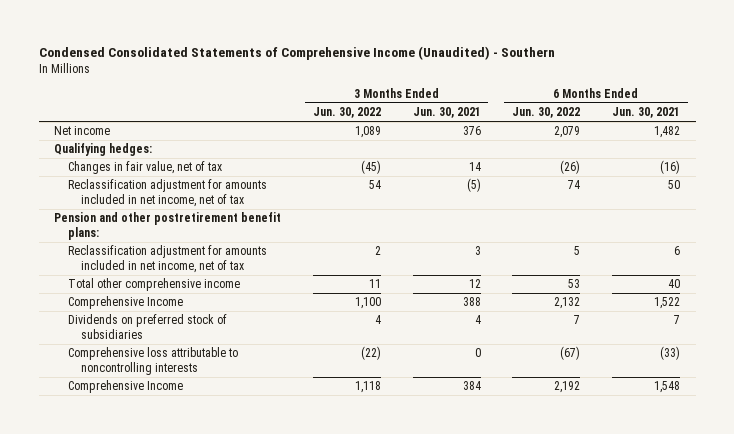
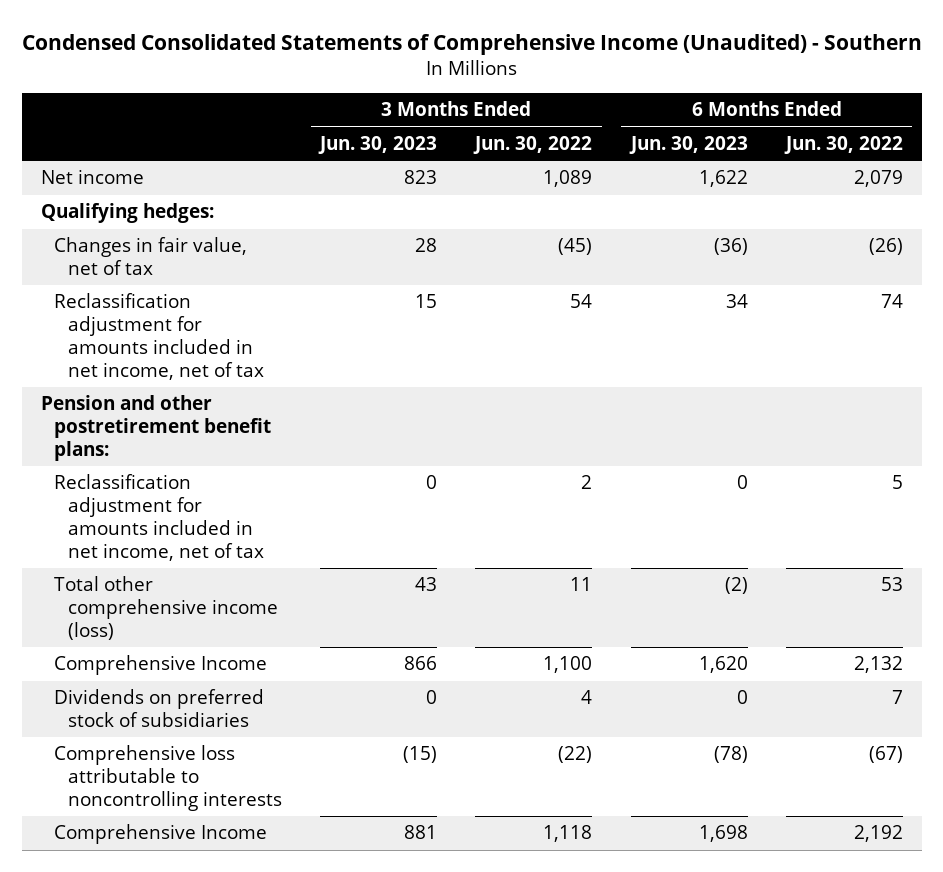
- | 3 Months Ended Jun. 30, 2022 | 3 Months Ended Jun. 30, 2021 | 6 Months Ended Jun. 30, 2022 | 6 Months Ended Jun. 30, 2021
+ | 3 Months Ended Jun. 30, 2023 | 3 Months Ended Jun. 30, 2022 | 6 Months Ended Jun. 30, 2023 | 6 Months Ended Jun. 30, 2022
- Total other comprehensive income | 11 | 12 | 53 | 40
+ Total other comprehensive income (loss) | 43 | 11 | (2) | 53

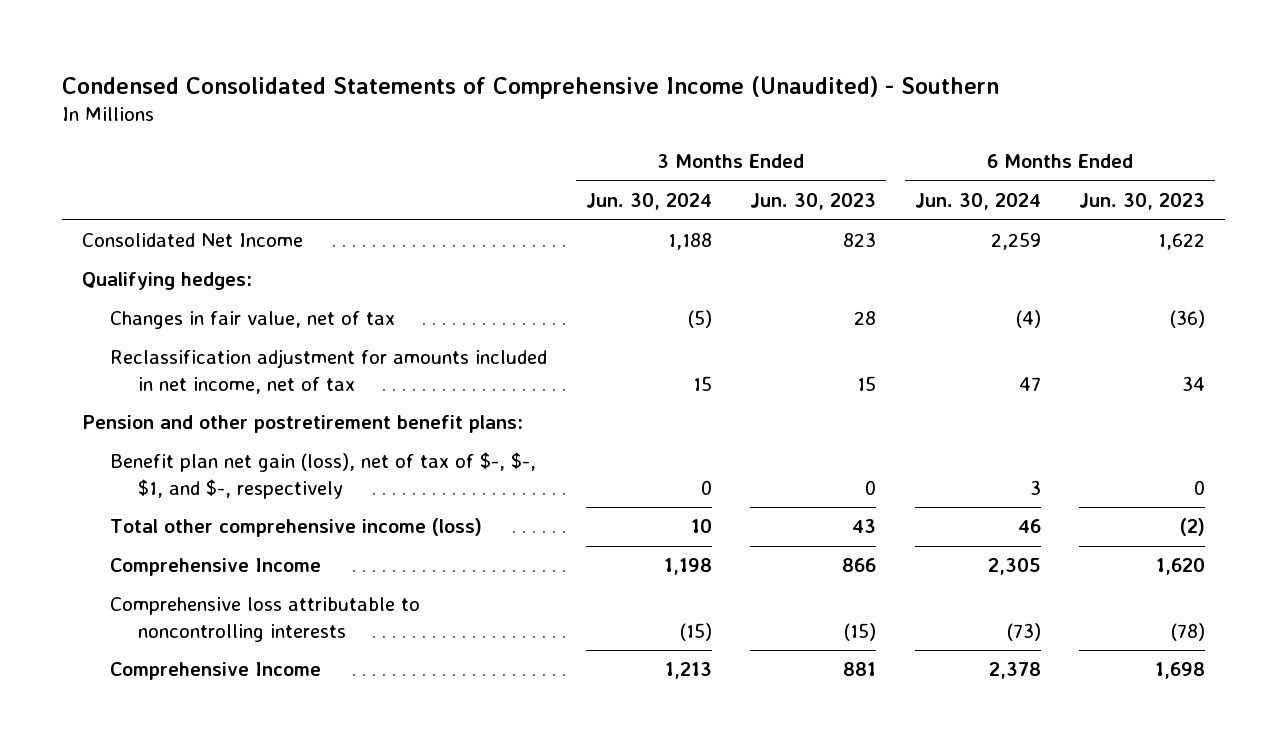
- | 3 Months Ended Jun. 30, 2023 | 3 Months Ended Jun. 30, 2022 | 6 Months Ended Jun. 30, 2023 | 6 Months Ended Jun. 30, 2022
+ | 3 Months Ended Jun. 30, 2024 | 3 Months Ended Jun. 30, 2023 | 6 Months Ended Jun. 30, 2024 | 6 Months Ended Jun. 30, 2023
- Net income | 823 | 1,089 | 1,622 | 2,079
+ Consolidated Net Income | 1,188 | 823 | 2,259 | 1,622
- Reclassification adjustment for amounts included in net income, net of tax | 0 | 2 | 0 | 5
+ Benefit plan net gain (loss), net of tax of $-, $-, $1, and $-, respectively | 0 | 0 | 3 | 0
- Dividends on preferred stock of subsidiaries | 0 | 4 | 0 | 7

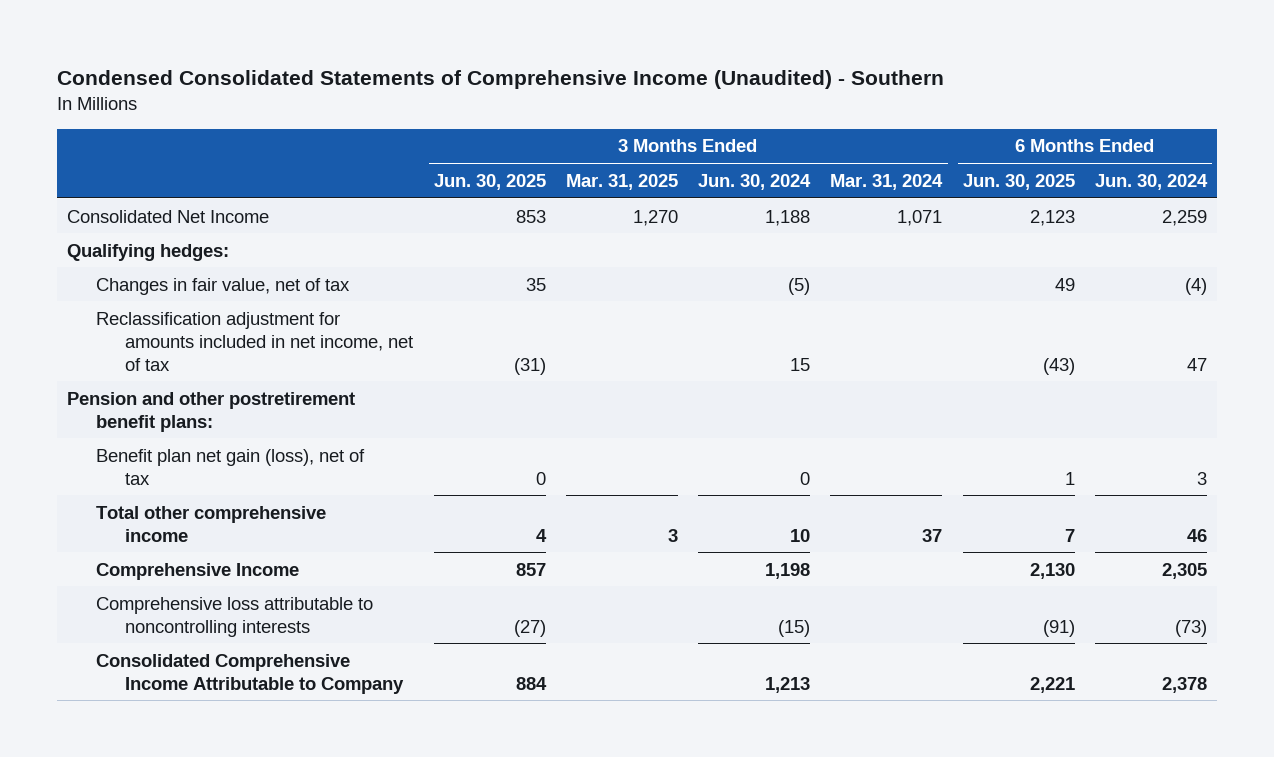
- | 3 Months Ended Jun. 30, 2024 | 3 Months Ended Jun. 30, 2023 | 6 Months Ended Jun. 30, 2024 | 6 Months Ended Jun. 30, 2023
+ | 3 Months Ended Jun. 30, 2025 | 3 Months Ended Mar. 31, 2025 | 3 Months Ended Jun. 30, 2024 | 3 Months Ended Mar. 31, 2024 | 6 Months Ended Jun. 30, 2025 | 6 Months Ended Jun. 30, 2024
- Benefit plan net gain (loss), net of tax of $-, $-, $1, and $-, respectively | 0 | 0 | 3 | 0
- Total other comprehensive income (loss) | 10 | 43 | 46 | (2)
+ Benefit plan net gain (loss), net of tax | 0 | | 0 | | 1 | 3
+ Total other comprehensive income | 4 | 3 | 10 | 37 | 7 | 46
- Comprehensive Income | 1,213 | 881 | 2,378 | 1,698
+ Consolidated Comprehensive Income Attributable to Company | 884 | | 1,213 | | 2,221 | 2,378

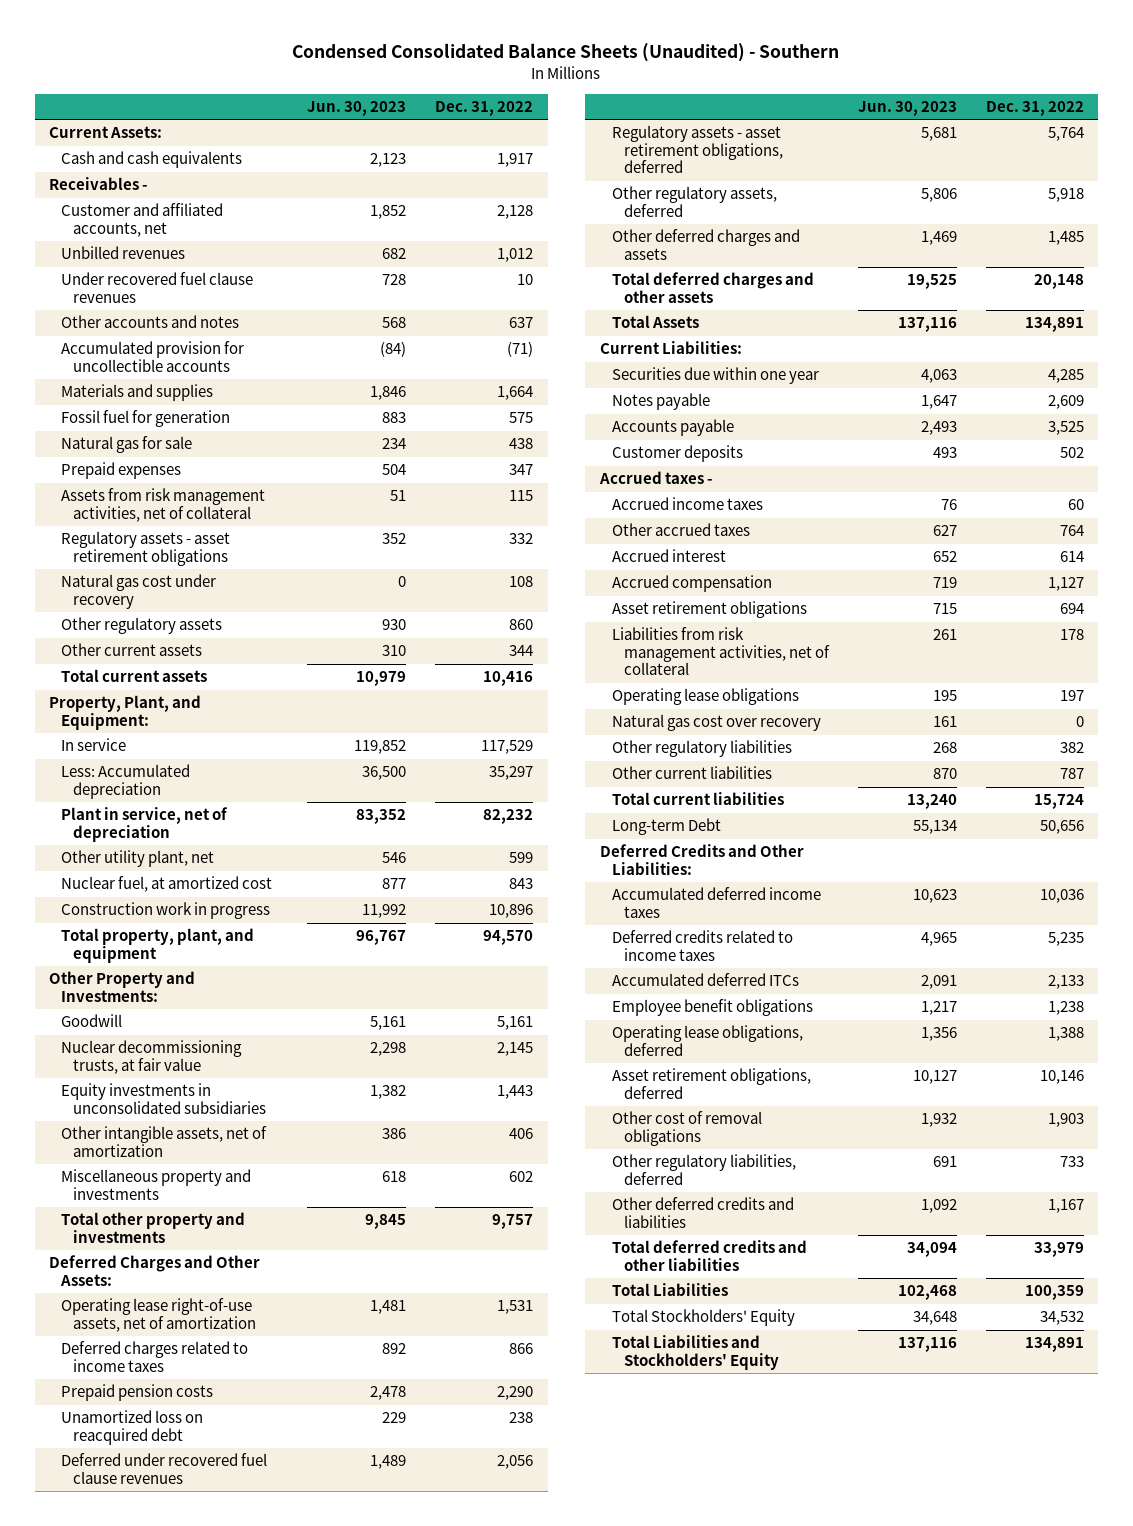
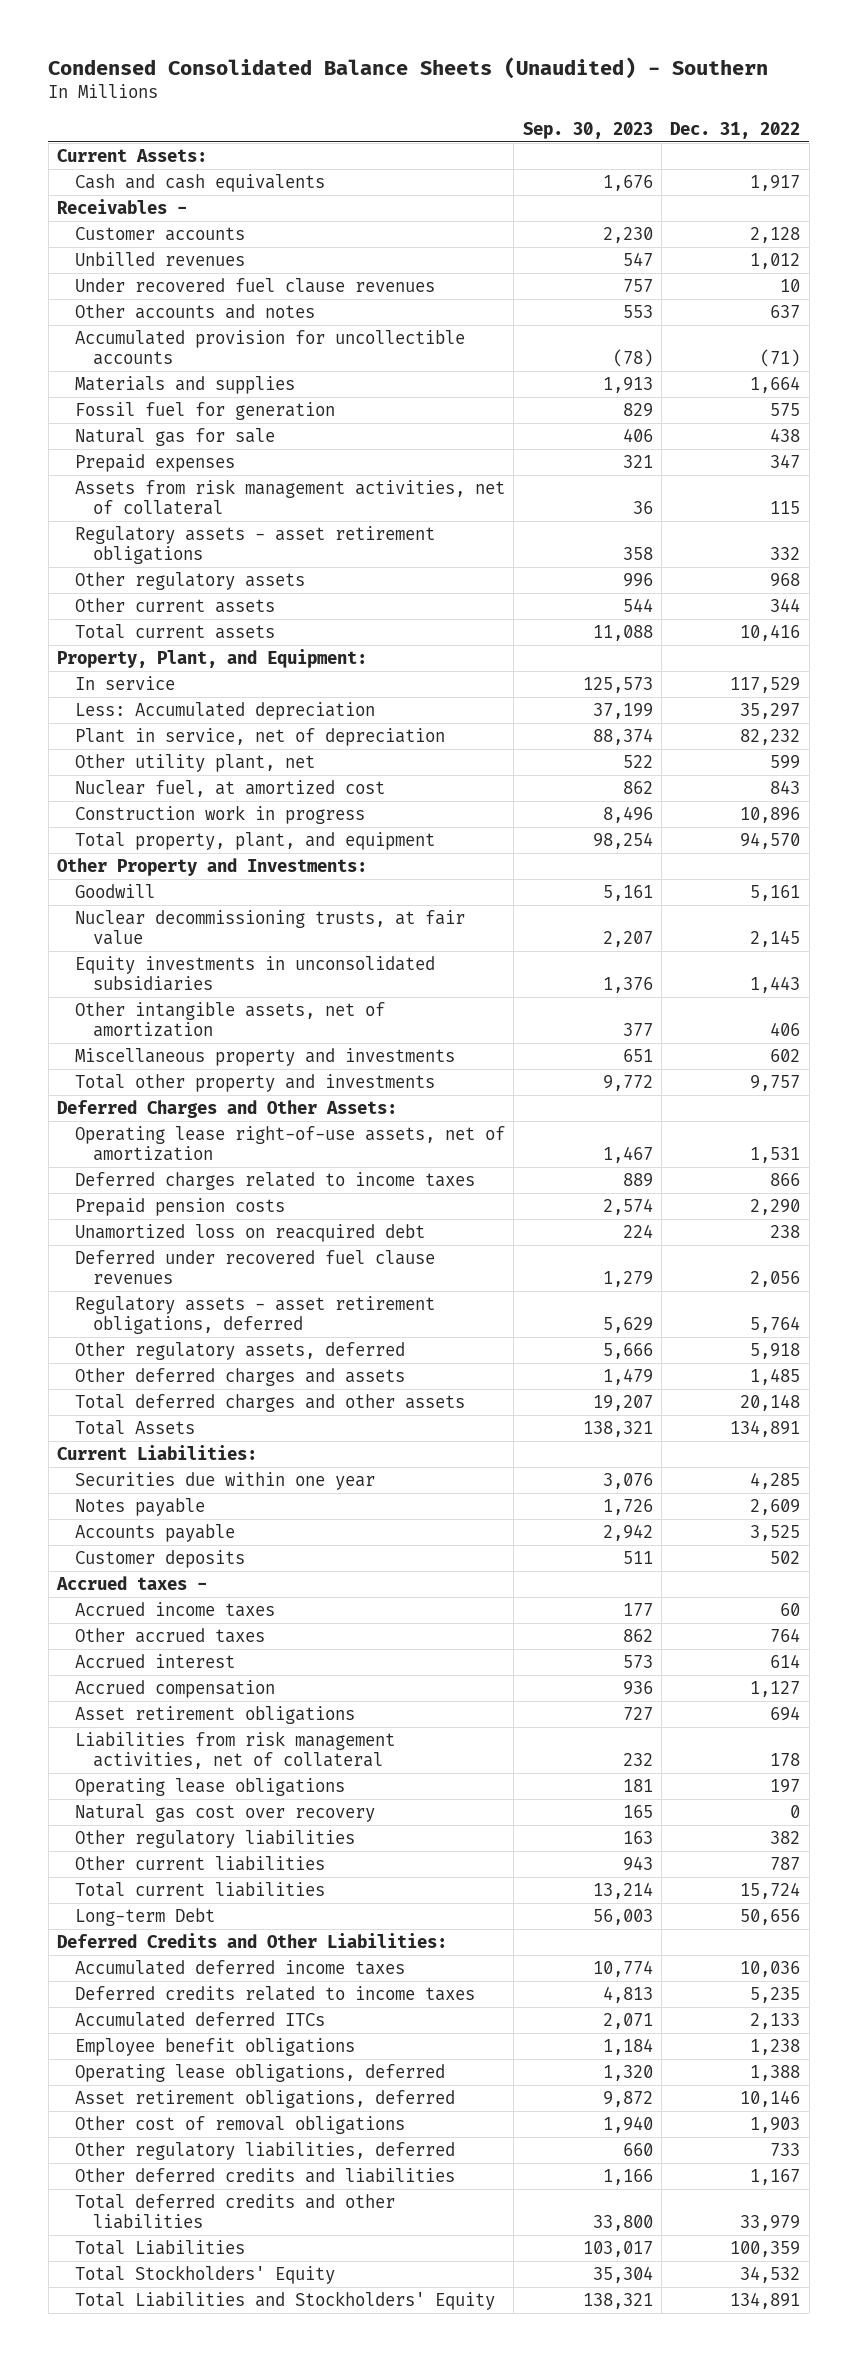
- | Jun. 30, 2023 | Dec. 31, 2022
+ | Sep. 30, 2023 | Dec. 31, 2022
- Customer and affiliated accounts, net | 1,852 | 2,128
+ Customer accounts | 2,230 | 2,128
- Natural gas cost under recovery | 0 | 108
- Other regulatory assets | 930 | 860
+ Other regulatory assets | 996 | 968

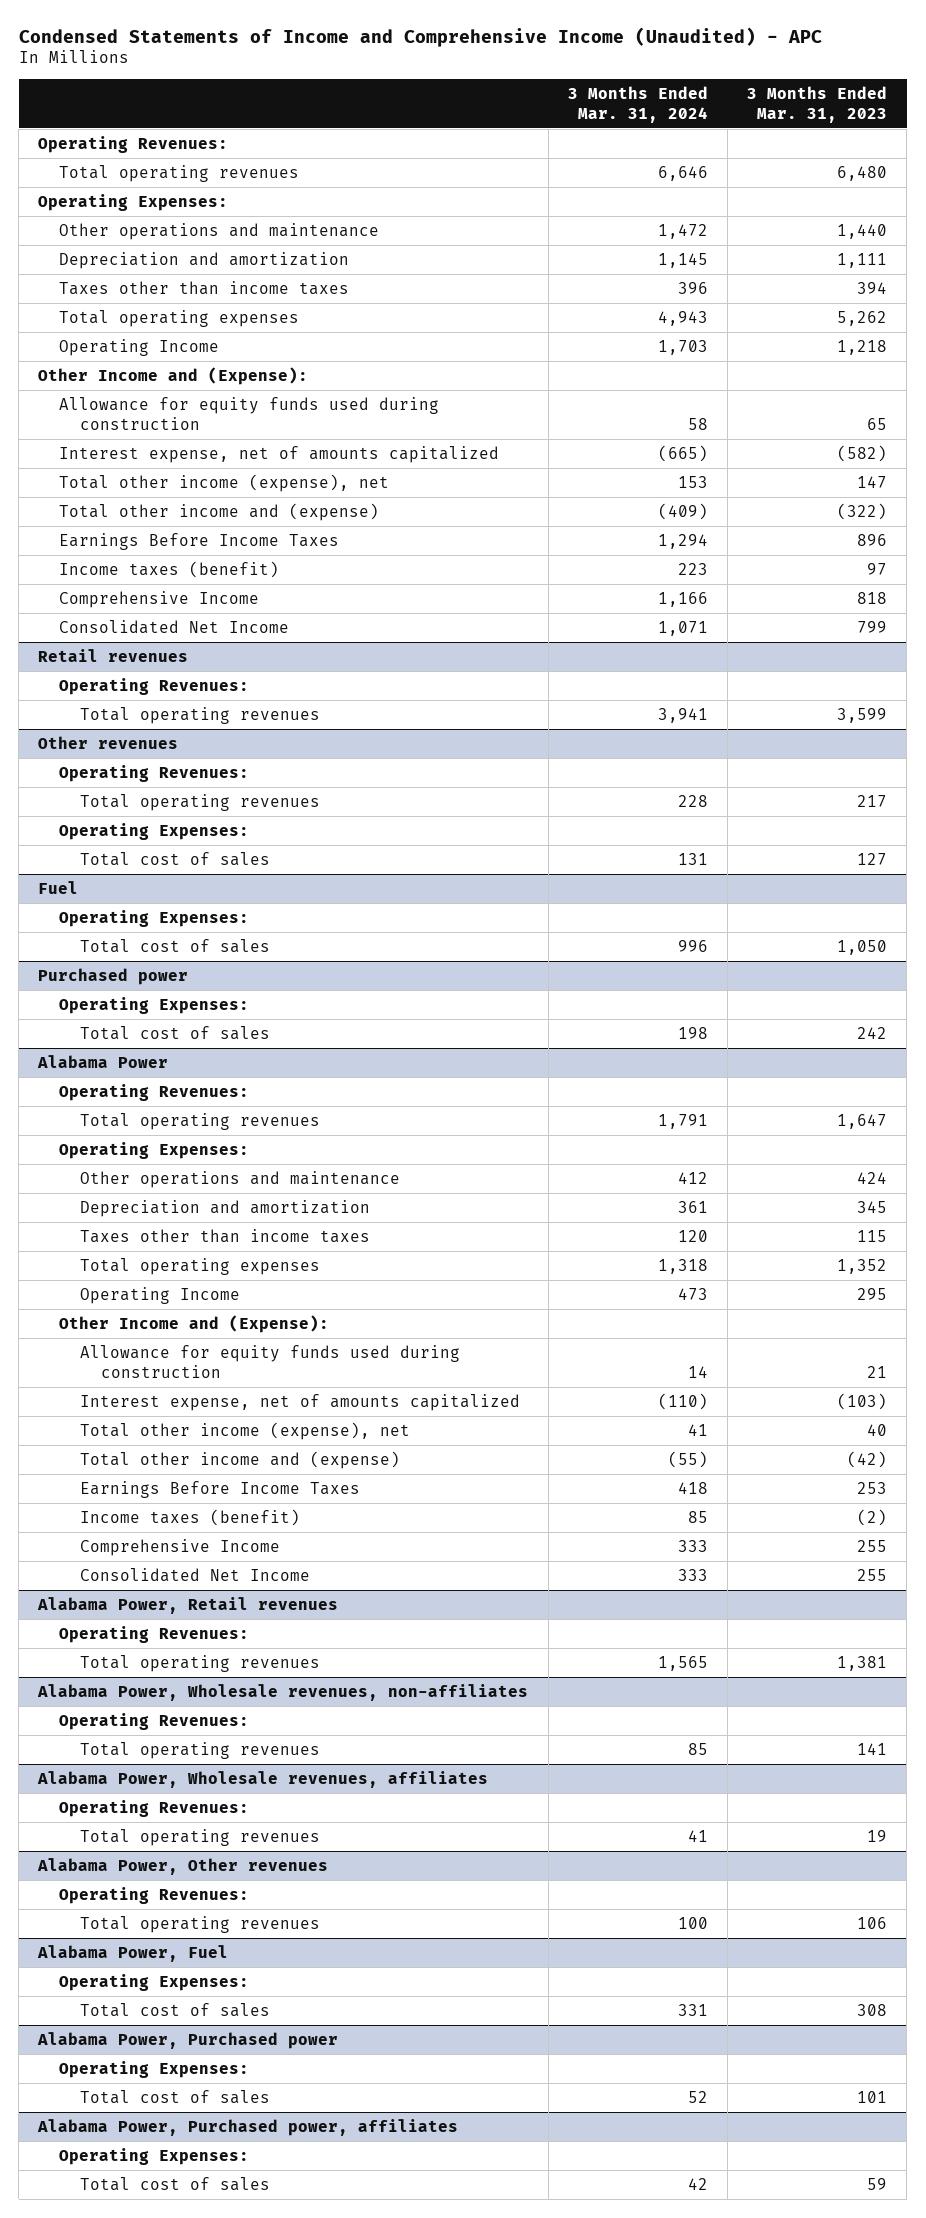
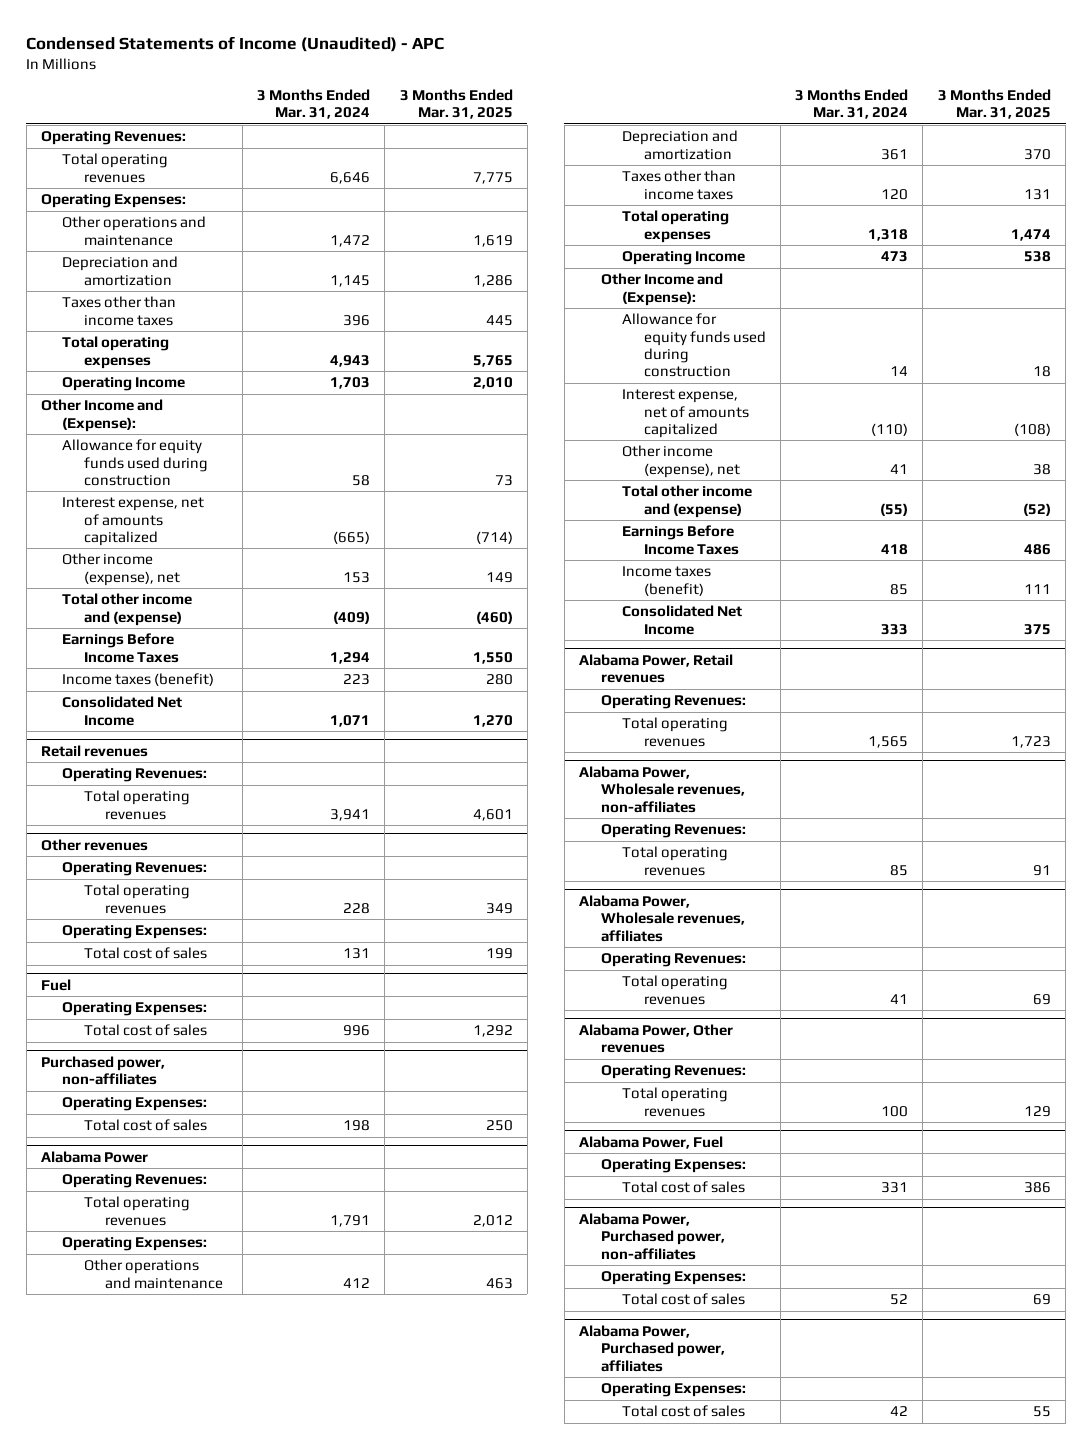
- Condensed Statements of Income and Comprehensive Income (Unaudited) - APC
+ Condensed Statements of Income (Unaudited) - APC
- | 3 Months Ended Mar. 31, 2024 | 3 Months Ended Mar. 31, 2023
+ | 3 Months Ended Mar. 31, 2024 | 3 Months Ended Mar. 31, 2025
- Total other income (expense), net | 153 | 147
+ Other income (expense), net | 153 | 149
- Comprehensive Income | 1,166 | 818
- Purchased power
+ Purchased power, non-affiliates
@ Alabama Power
- Total other income (expense), net | 41 | 40
+ Other income (expense), net | 41 | 38
- Comprehensive Income | 333 | 255
- Alabama Power, Purchased power
+ Alabama Power, Purchased power, non-affiliates

